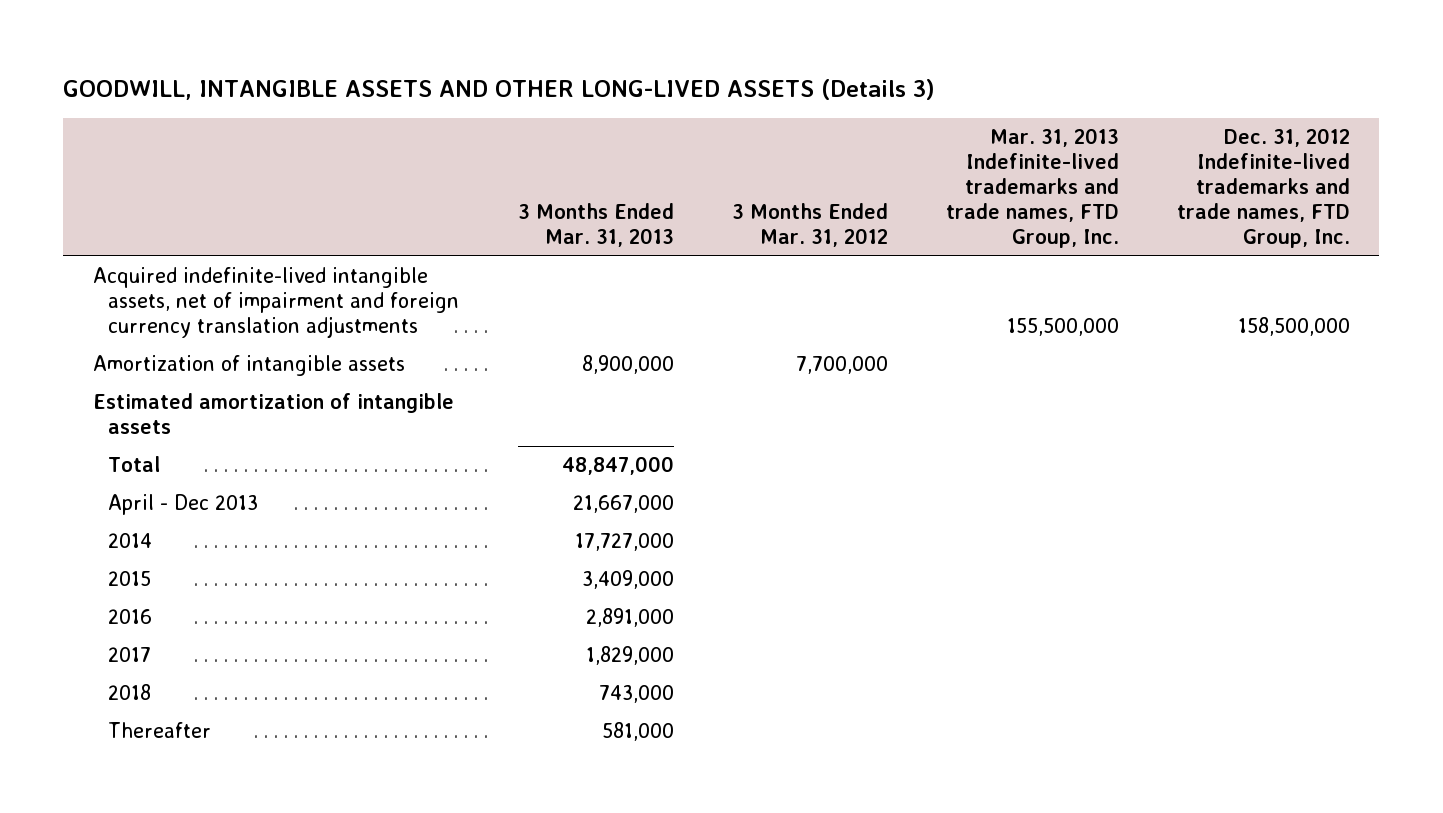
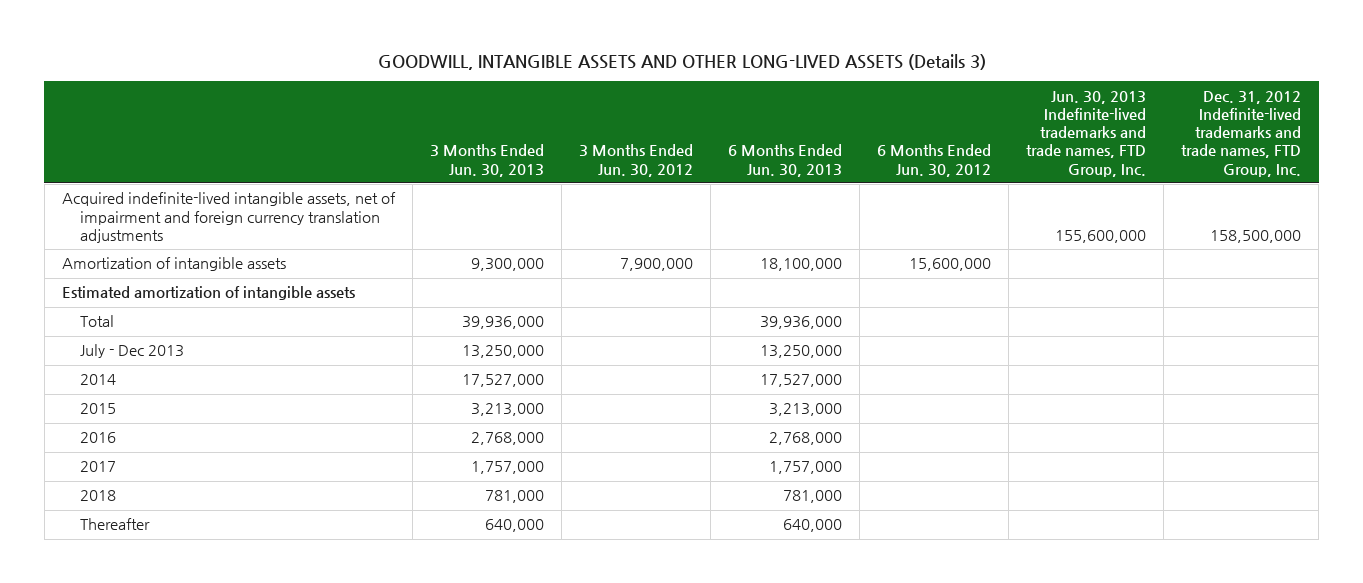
- | 3 Months Ended Mar. 31, 2013 | 3 Months Ended Mar. 31, 2012 | Mar. 31, 2013 Indefinite-lived trademarks and trade names, FTD Group, Inc. | Dec. 31, 2012 Indefinite-lived trademarks and trade names, FTD Group, Inc.
+ | 3 Months Ended Jun. 30, 2013 | 3 Months Ended Jun. 30, 2012 | 6 Months Ended Jun. 30, 2013 | 6 Months Ended Jun. 30, 2012 | Jun. 30, 2013 Indefinite-lived trademarks and trade names, FTD Group, Inc. | Dec. 31, 2012 Indefinite-lived trademarks and trade names, FTD Group, Inc.
- April - Dec 2013 | 21,667,000 | | |
+ July - Dec 2013 | 13,250,000 | | 13,250,000 | | |

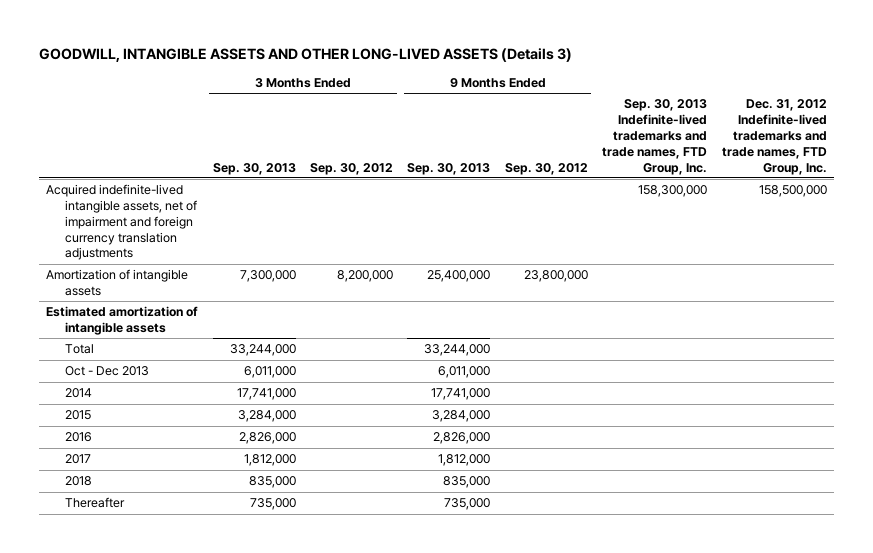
- | 3 Months Ended Jun. 30, 2013 | 3 Months Ended Jun. 30, 2012 | 6 Months Ended Jun. 30, 2013 | 6 Months Ended Jun. 30, 2012 | Jun. 30, 2013 Indefinite-lived trademarks and trade names, FTD Group, Inc. | Dec. 31, 2012 Indefinite-lived trademarks and trade names, FTD Group, Inc.
+ | 3 Months Ended Sep. 30, 2013 | 3 Months Ended Sep. 30, 2012 | 9 Months Ended Sep. 30, 2013 | 9 Months Ended Sep. 30, 2012 | Sep. 30, 2013 Indefinite-lived trademarks and trade names, FTD Group, Inc. | Dec. 31, 2012 Indefinite-lived trademarks and trade names, FTD Group, Inc.
- July - Dec 2013 | 13,250,000 | | 13,250,000 | | |
+ Oct - Dec 2013 | 6,011,000 | | 6,011,000 | | |

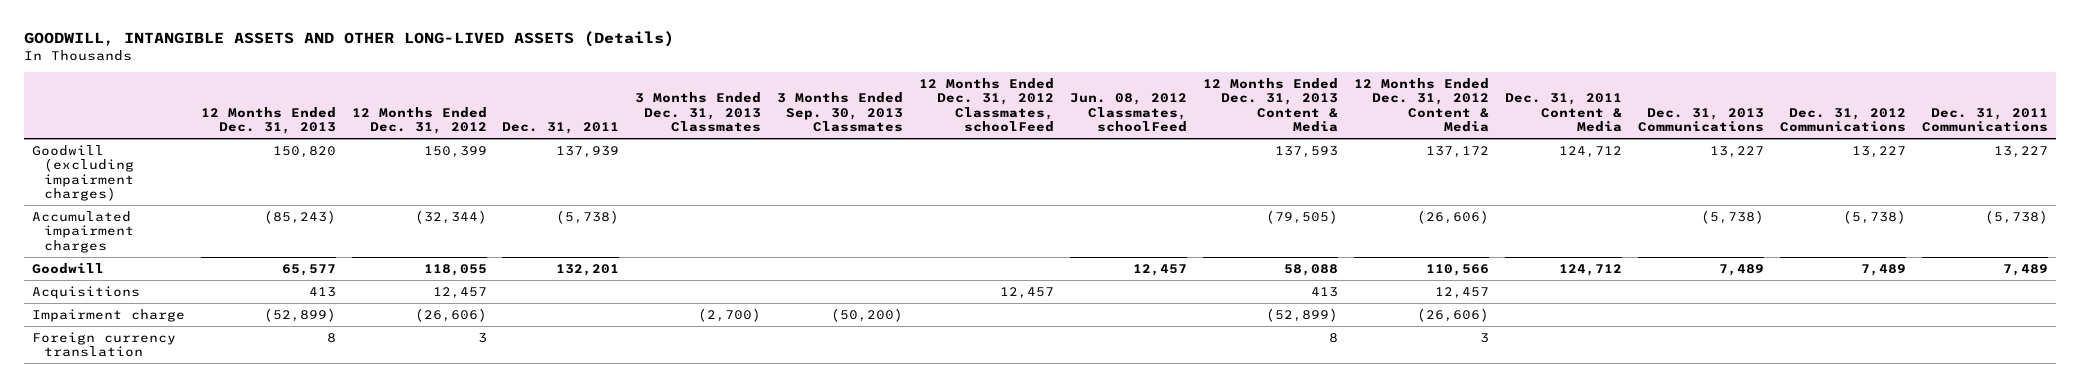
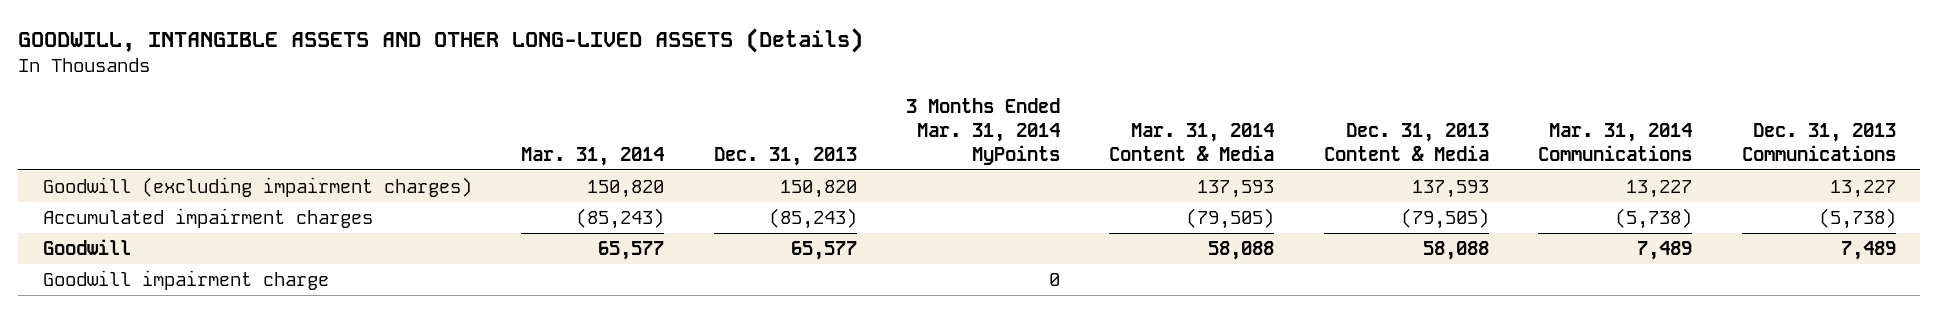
- | 12 Months Ended Dec. 31, 2013 | 12 Months Ended Dec. 31, 2012 | Dec. 31, 2011 | 3 Months Ended Dec. 31, 2013 Classmates | 3 Months Ended Sep. 30, 2013 Classmates | 12 Months Ended Dec. 31, 2012 Classmates, schoolFeed | Jun. 08, 2012 Classmates, schoolFeed | 12 Months Ended Dec. 31, 2013 Content & Media | 12 Months Ended Dec. 31, 2012 Content & Media | Dec. 31, 2011 Content & Media | Dec. 31, 2013 Communications | Dec. 31, 2012 Communications | Dec. 31, 2011 Communications
+ | Mar. 31, 2014 | Dec. 31, 2013 | 3 Months Ended Mar. 31, 2014 MyPoints | Mar. 31, 2014 Content & Media | Dec. 31, 2013 Content & Media | Mar. 31, 2014 Communications | Dec. 31, 2013 Communications
- Acquisitions | 413 | 12,457 | | | | 12,457 | | 413 | 12,457 | | | |
- Impairment charge | (52,899) | (26,606) | | (2,700) | (50,200) | | | (52,899) | (26,606) | | | |
- Foreign currency translation | 8 | 3 | | | | | | 8 | 3 | | | |
+ Goodwill impairment charge | | | 0 | | | |

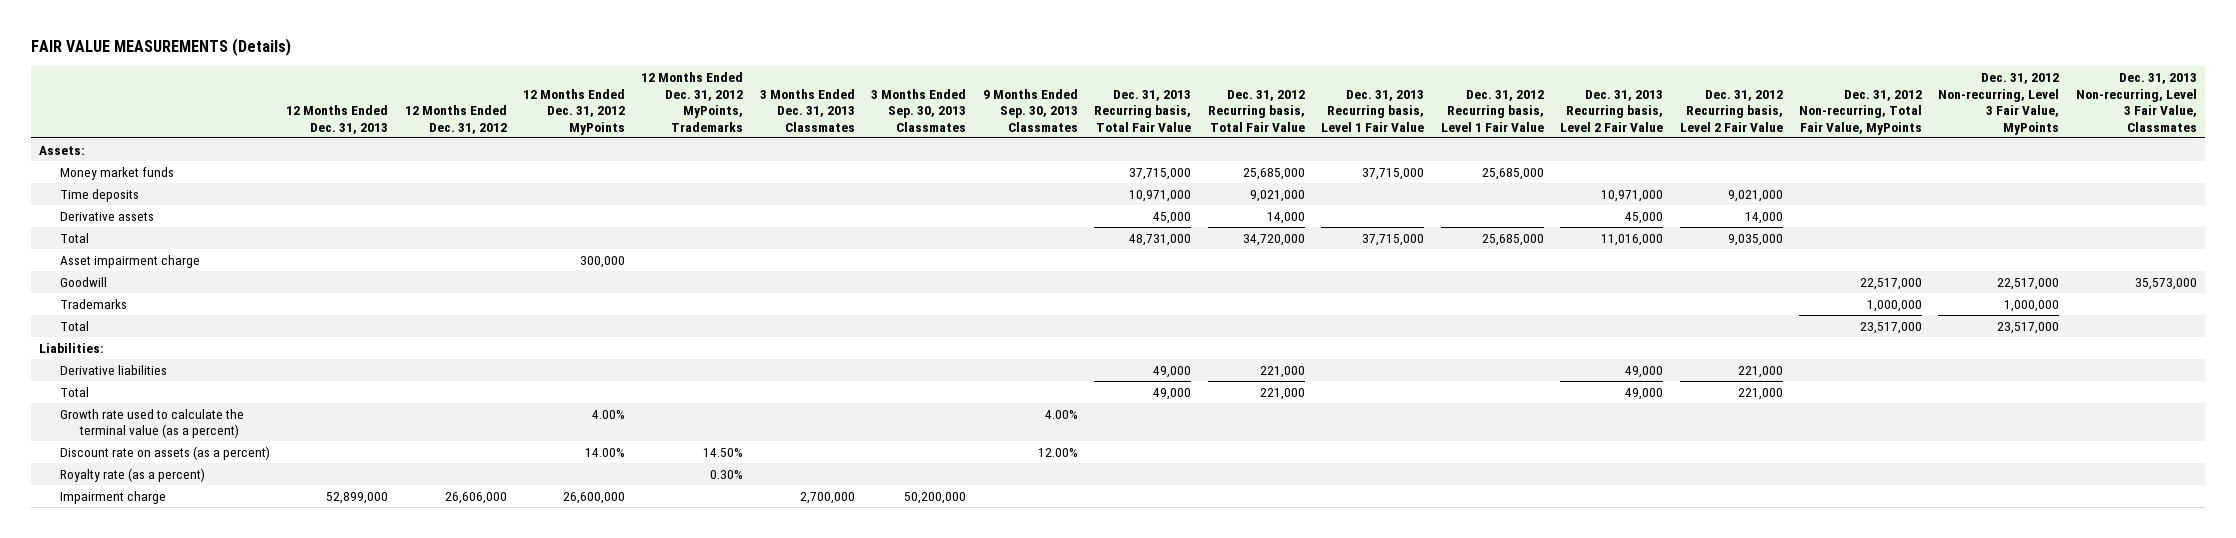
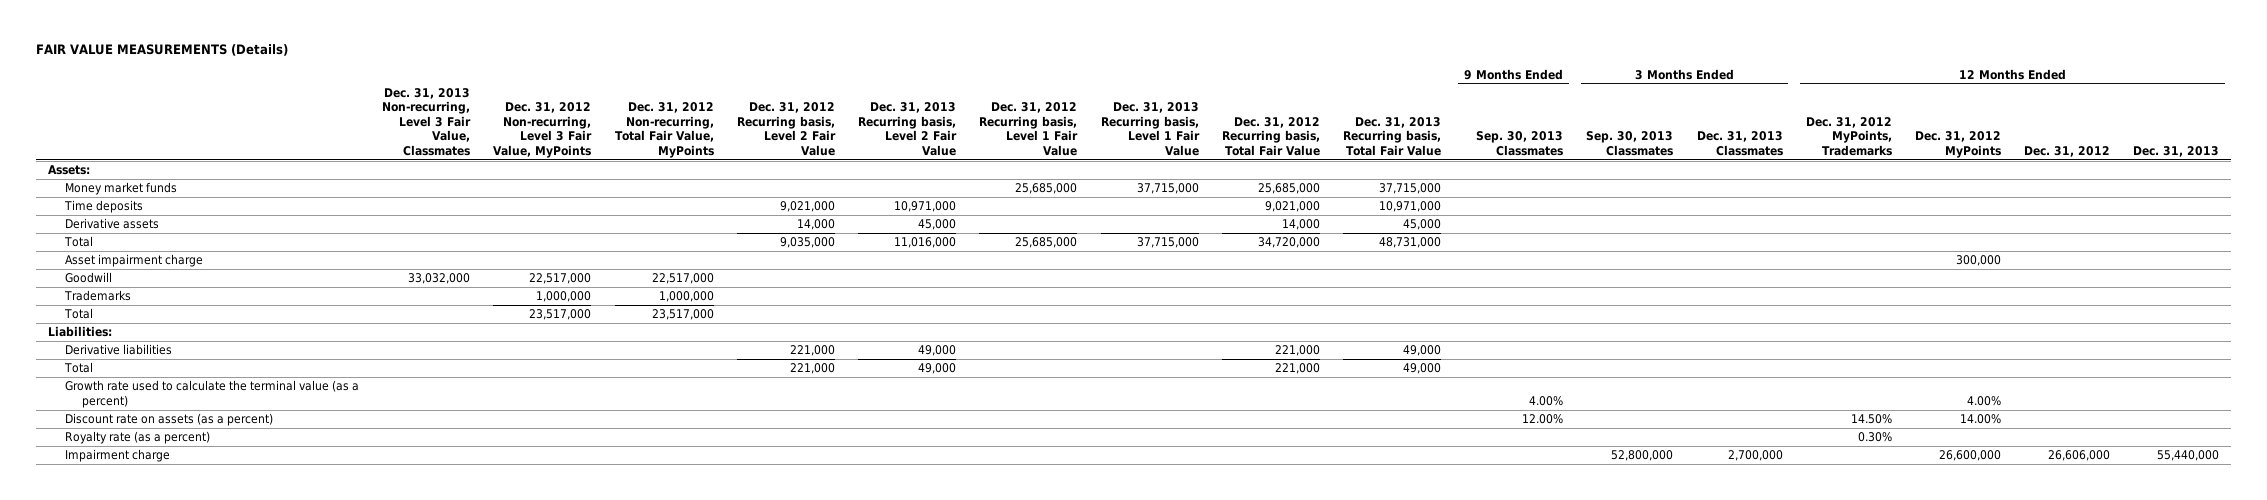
- | 12 Months Ended Dec. 31, 2013 | 12 Months Ended Dec. 31, 2012 | 12 Months Ended Dec. 31, 2012 MyPoints | 12 Months Ended Dec. 31, 2012 MyPoints, Trademarks | 3 Months Ended Dec. 31, 2013 Classmates | 3 Months Ended Sep. 30, 2013 Classmates | 9 Months Ended Sep. 30, 2013 Classmates | Dec. 31, 2013 Recurring basis, Total Fair Value | Dec. 31, 2012 Recurring basis, Total Fair Value | Dec. 31, 2013 Recurring basis, Level 1 Fair Value | Dec. 31, 2012 Recurring basis, Level 1 Fair Value | Dec. 31, 2013 Recurring basis, Level 2 Fair Value | Dec. 31, 2012 Recurring basis, Level 2 Fair Value | Dec. 31, 2012 Non-recurring, Total Fair Value, MyPoints | Dec. 31, 2012 Non-recurring, Level 3 Fair Value, MyPoints | Dec. 31, 2013 Non-recurring, Level 3 Fair Value, Classmates
+ | Dec. 31, 2013 Non-recurring, Level 3 Fair Value, Classmates | Dec. 31, 2012 Non-recurring, Level 3 Fair Value, MyPoints | Dec. 31, 2012 Non-recurring, Total Fair Value, MyPoints | Dec. 31, 2012 Recurring basis, Level 2 Fair Value | Dec. 31, 2013 Recurring basis, Level 2 Fair Value | Dec. 31, 2012 Recurring basis, Level 1 Fair Value | Dec. 31, 2013 Recurring basis, Level 1 Fair Value | Dec. 31, 2012 Recurring basis, Total Fair Value | Dec. 31, 2013 Recurring basis, Total Fair Value | 9 Months Ended Sep. 30, 2013 Classmates | 3 Months Ended Sep. 30, 2013 Classmates | 3 Months Ended Dec. 31, 2013 Classmates | 12 Months Ended Dec. 31, 2012 MyPoints, Trademarks | 12 Months Ended Dec. 31, 2012 MyPoints | 12 Months Ended Dec. 31, 2012 | 12 Months Ended Dec. 31, 2013
- Goodwill | | | | | | | | | | | | | | 22,517,000 | 22,517,000 | 35,573,000
+ Goodwill | 33,032,000 | 22,517,000 | 22,517,000 | | | | | | | | | | | | |
- Impairment charge | 52,899,000 | 26,606,000 | 26,600,000 | | 2,700,000 | 50,200,000 | | | | | | | | | |
+ Impairment charge | | | | | | | | | | | 52,800,000 | 2,700,000 | | 26,600,000 | 26,606,000 | 55,440,000

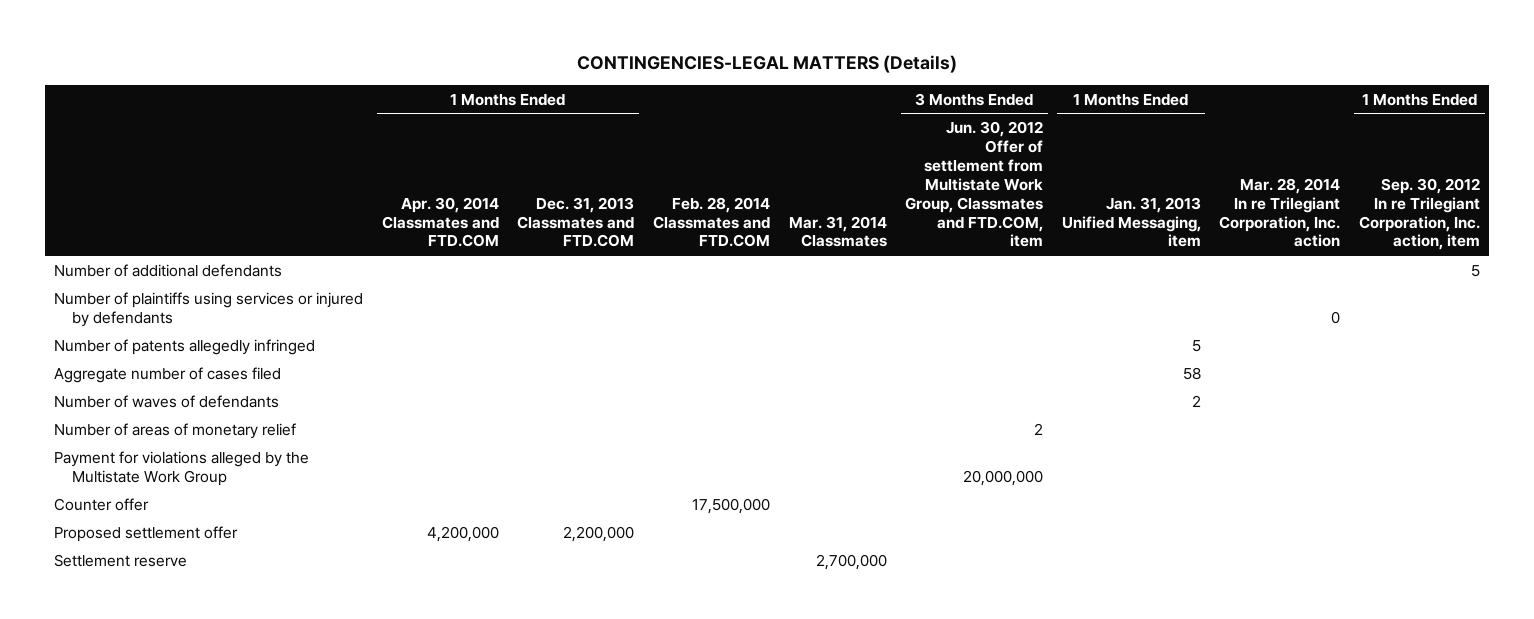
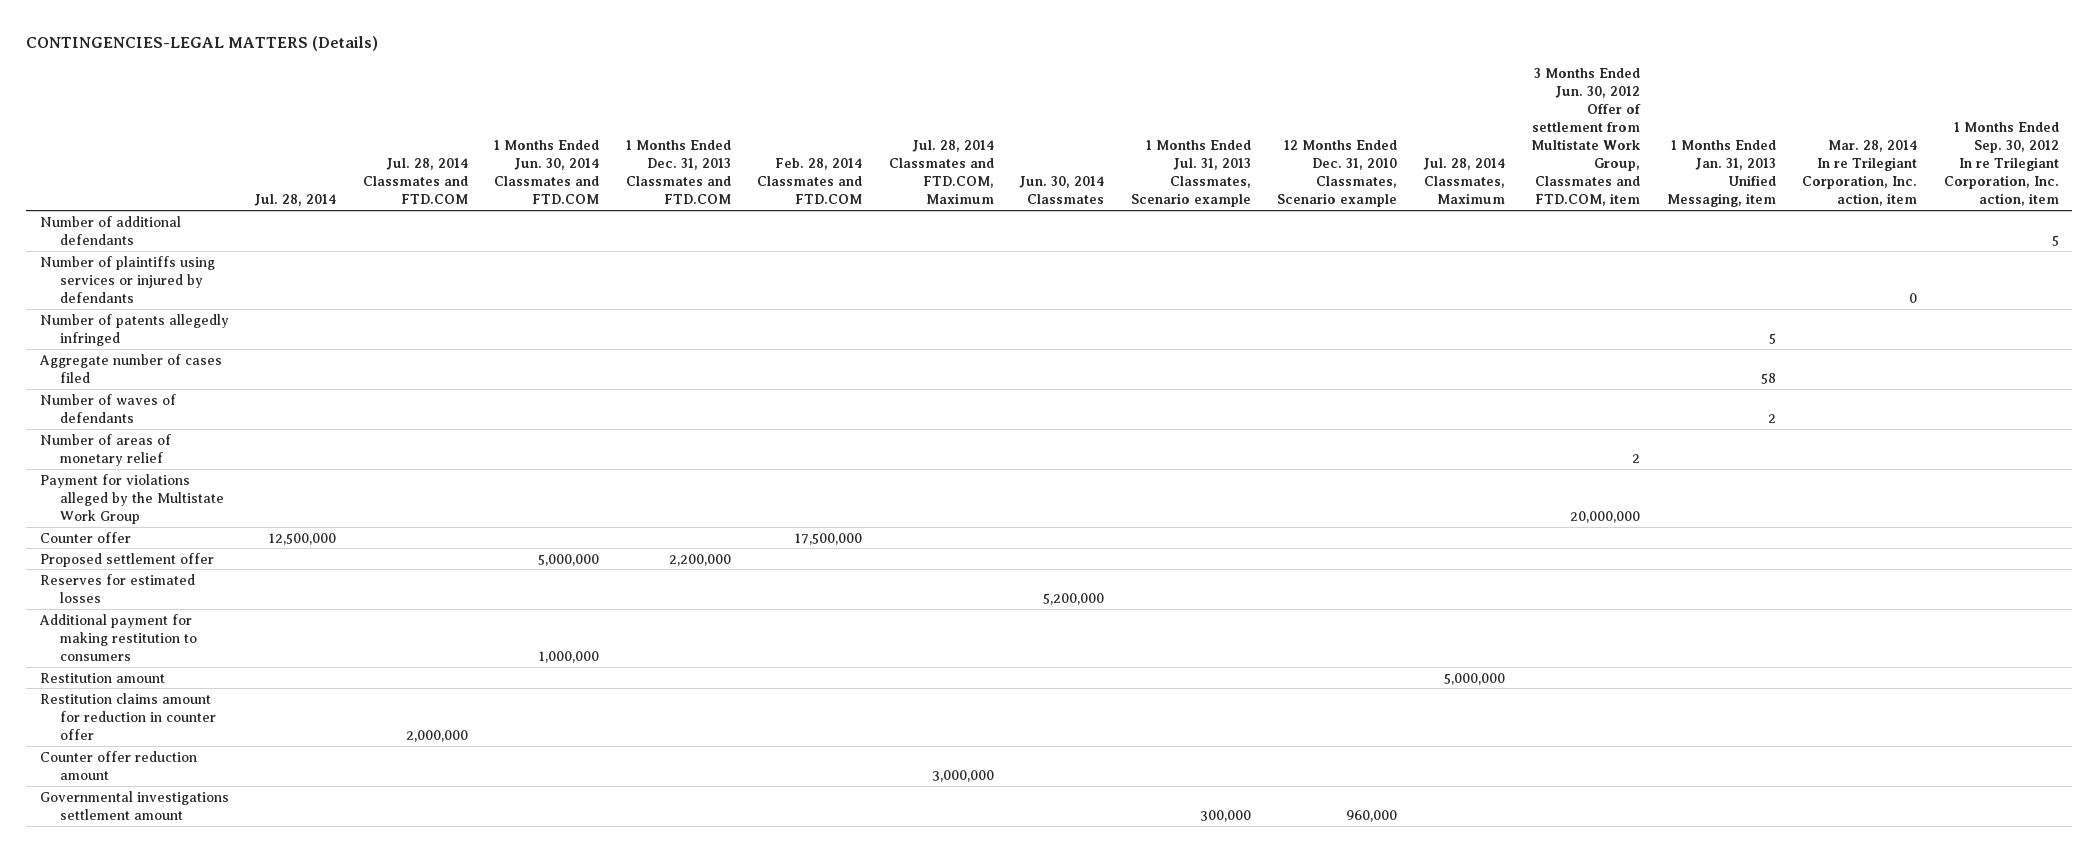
- | 1 Months Ended Apr. 30, 2014 Classmates and FTD.COM | 1 Months Ended Dec. 31, 2013 Classmates and FTD.COM | Feb. 28, 2014 Classmates and FTD.COM | Mar. 31, 2014 Classmates | 3 Months Ended Jun. 30, 2012 Offer of settlement from Multistate Work Group, Classmates and FTD.COM, item | 1 Months Ended Jan. 31, 2013 Unified Messaging, item | Mar. 28, 2014 In re Trilegiant Corporation, Inc. action | 1 Months Ended Sep. 30, 2012 In re Trilegiant Corporation, Inc. action, item
+ | Jul. 28, 2014 | Jul. 28, 2014 Classmates and FTD.COM | 1 Months Ended Jun. 30, 2014 Classmates and FTD.COM | 1 Months Ended Dec. 31, 2013 Classmates and FTD.COM | Feb. 28, 2014 Classmates and FTD.COM | Jul. 28, 2014 Classmates and FTD.COM, Maximum | Jun. 30, 2014 Classmates | 1 Months Ended Jul. 31, 2013 Classmates, Scenario example | 12 Months Ended Dec. 31, 2010 Classmates, Scenario example | Jul. 28, 2014 Classmates, Maximum | 3 Months Ended Jun. 30, 2012 Offer of settlement from Multistate Work Group, Classmates and FTD.COM, item | 1 Months Ended Jan. 31, 2013 Unified Messaging, item | Mar. 28, 2014 In re Trilegiant Corporation, Inc. action, item | 1 Months Ended Sep. 30, 2012 In re Trilegiant Corporation, Inc. action, item
- Settlement reserve | | | | 2,700,000 | | | |
+ Reserves for estimated losses | | | | | | | 5,200,000 | | | | | | |
+ Additional payment for making restitution to consumers | | | 1,000,000 | | | | | | | | | | |
+ Restitution amount | | | | | | | | | | 5,000,000 | | | |
+ Restitution claims amount for reduction in counter offer | | 2,000,000 | | | | | | | | | | | |
+ Counter offer reduction amount | | | | | | 3,000,000 | | | | | | | |
+ Governmental investigations settlement amount | | | | | | | | 300,000 | 960,000 | | | | |

